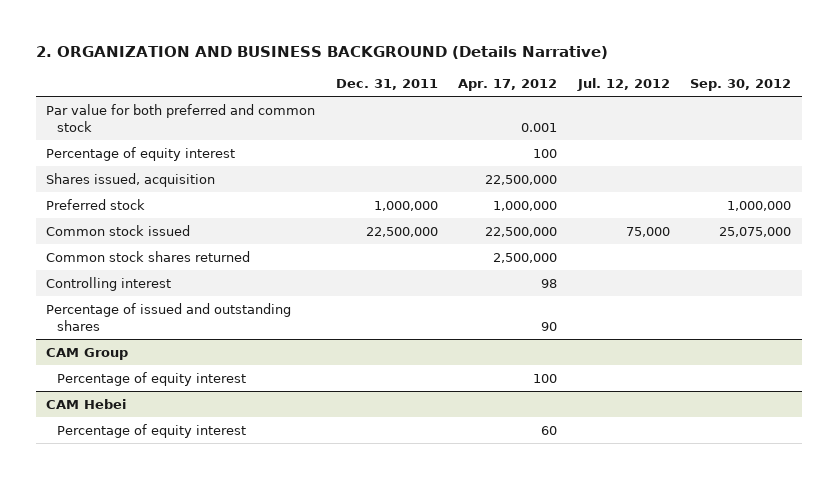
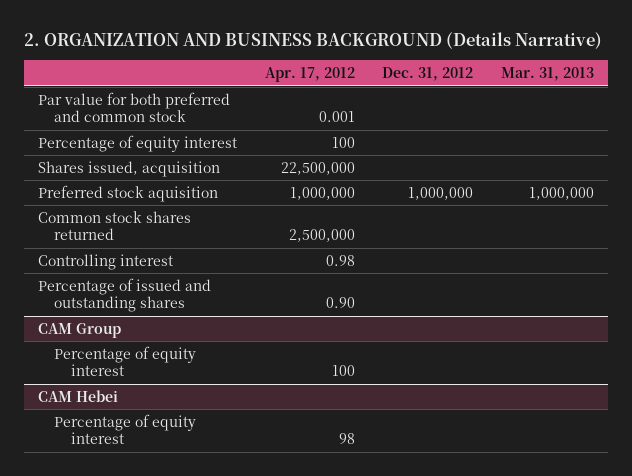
- | Dec. 31, 2011 | Apr. 17, 2012 | Jul. 12, 2012 | Sep. 30, 2012
+ | Apr. 17, 2012 | Dec. 31, 2012 | Mar. 31, 2013
- Preferred stock | 1,000,000 | 1,000,000 | | 1,000,000
- Common stock issued | 22,500,000 | 22,500,000 | 75,000 | 25,075,000
+ Preferred stock aquisition | 1,000,000 | 1,000,000 | 1,000,000
- Controlling interest | | 98 | |
- Percentage of issued and outstanding shares | | 90 | |
+ Controlling interest | 0.98 | |
+ Percentage of issued and outstanding shares | 0.90 | |
@ CAM Hebei
- Percentage of equity interest | | 60 | |
+ Percentage of equity interest | 98 | |

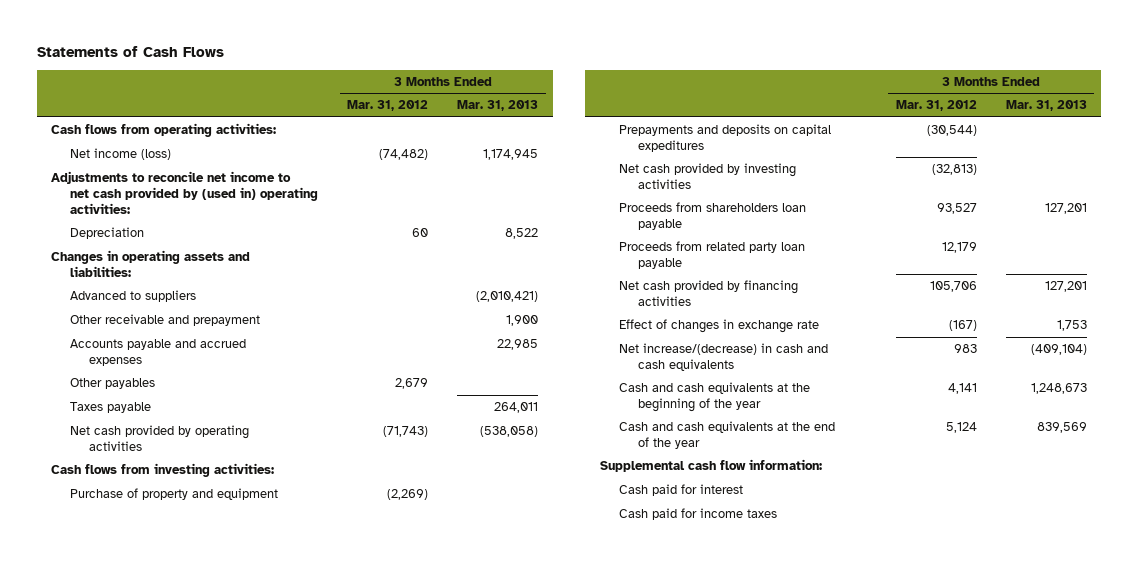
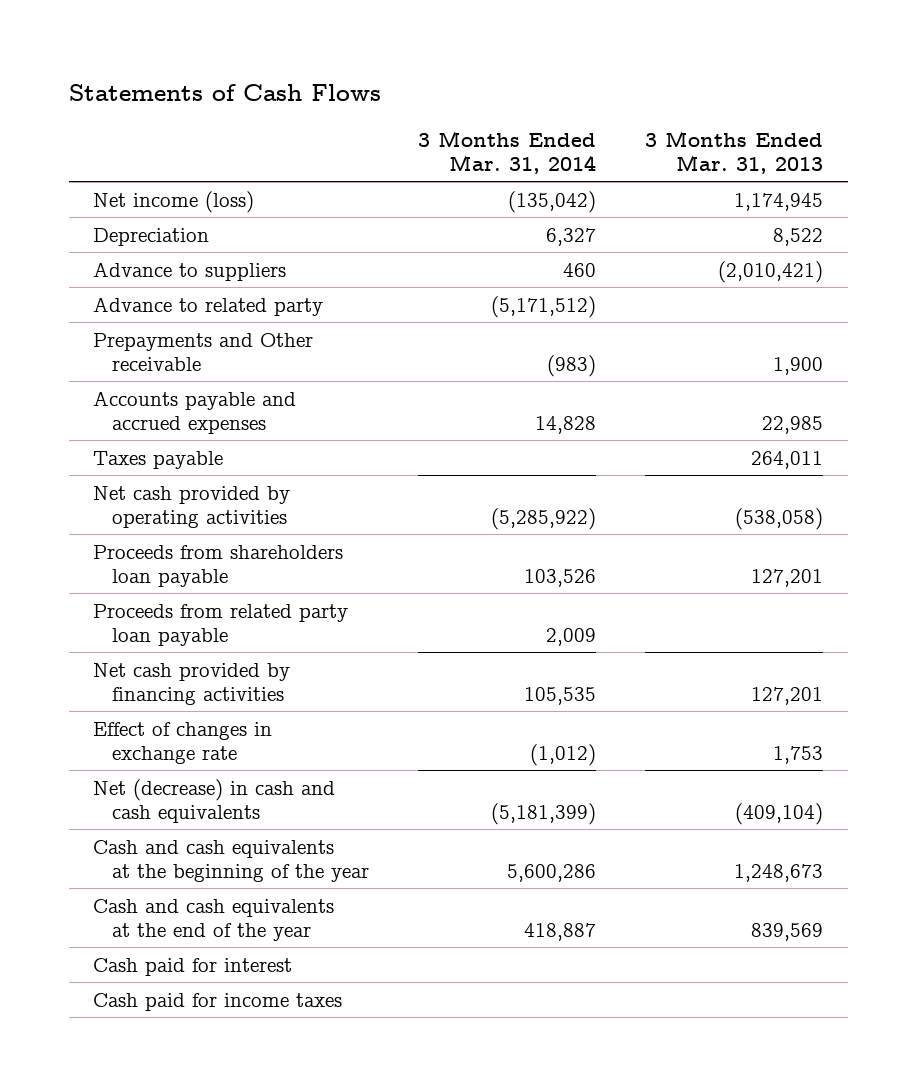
- | 3 Months Ended Mar. 31, 2012 | 3 Months Ended Mar. 31, 2013
+ | 3 Months Ended Mar. 31, 2014 | 3 Months Ended Mar. 31, 2013
- Cash flows from operating activities:
- Adjustments to reconcile net income to net cash provided by (used in) operating activities:
- Changes in operating assets and liabilities:
- Advanced to suppliers | | (2,010,421)
- Other receivable and prepayment | | 1,900
+ Advance to suppliers | 460 | (2,010,421)
+ Advance to related party | (5,171,512) |
+ Prepayments and Other receivable | (983) | 1,900
- Other payables | 2,679 |
- Cash flows from investing activities:
- Purchase of property and equipment | (2,269) |
- Prepayments and deposits on capital expeditures | (30,544) |
- Net cash provided by investing activities | (32,813) |
- Net increase/(decrease) in cash and cash equivalents | 983 | (409,104)
+ Net (decrease) in cash and cash equivalents | (5,181,399) | (409,104)
- Supplemental cash flow information:

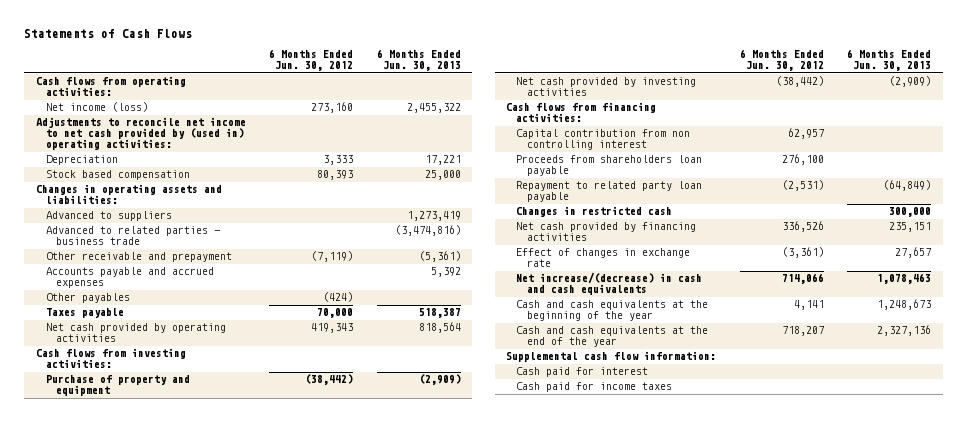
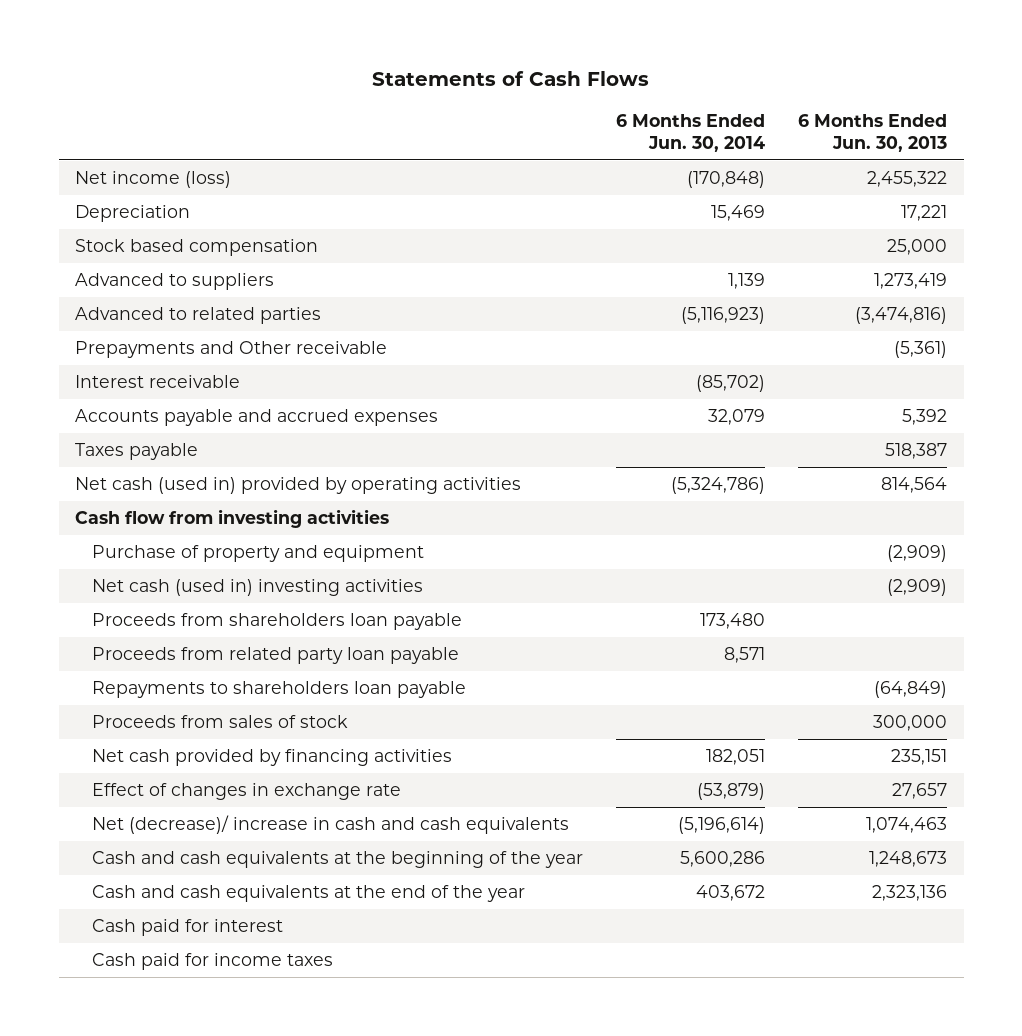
- | 6 Months Ended Jun. 30, 2012 | 6 Months Ended Jun. 30, 2013
+ | 6 Months Ended Jun. 30, 2014 | 6 Months Ended Jun. 30, 2013
- Cash flows from operating activities:
- Adjustments to reconcile net income to net cash provided by (used in) operating activities:
- Changes in operating assets and liabilities:
- Advanced to related parties - business trade | | (3,474,816)
- Other receivable and prepayment | (7,119) | (5,361)
+ Advanced to related parties | (5,116,923) | (3,474,816)
+ Prepayments and Other receivable | | (5,361)
+ Interest receivable | (85,702) |
- Other payables | (424) |
- Net cash provided by operating activities | 419,343 | 818,564
- Cash flows from investing activities:
+ Net cash (used in) provided by operating activities | (5,324,786) | 814,564
+ Cash flow from investing activities
- Net cash provided by investing activities | (38,442) | (2,909)
- Cash flows from financing activities:
- Capital contribution from non controlling interest | 62,957 |
+ Net cash (used in) investing activities | | (2,909)
- Repayment to related party loan payable | (2,531) | (64,849)
- Changes in restricted cash | | 300,000
+ Proceeds from related party loan payable | 8,571 |
+ Repayments to shareholders loan payable | | (64,849)
+ Proceeds from sales of stock | | 300,000
- Net increase/(decrease) in cash and cash equivalents | 714,066 | 1,078,463
+ Net (decrease)/ increase in cash and cash equivalents | (5,196,614) | 1,074,463
- Cash and cash equivalents at the end of the year | 718,207 | 2,327,136
- Supplemental cash flow information:
+ Cash and cash equivalents at the end of the year | 403,672 | 2,323,136

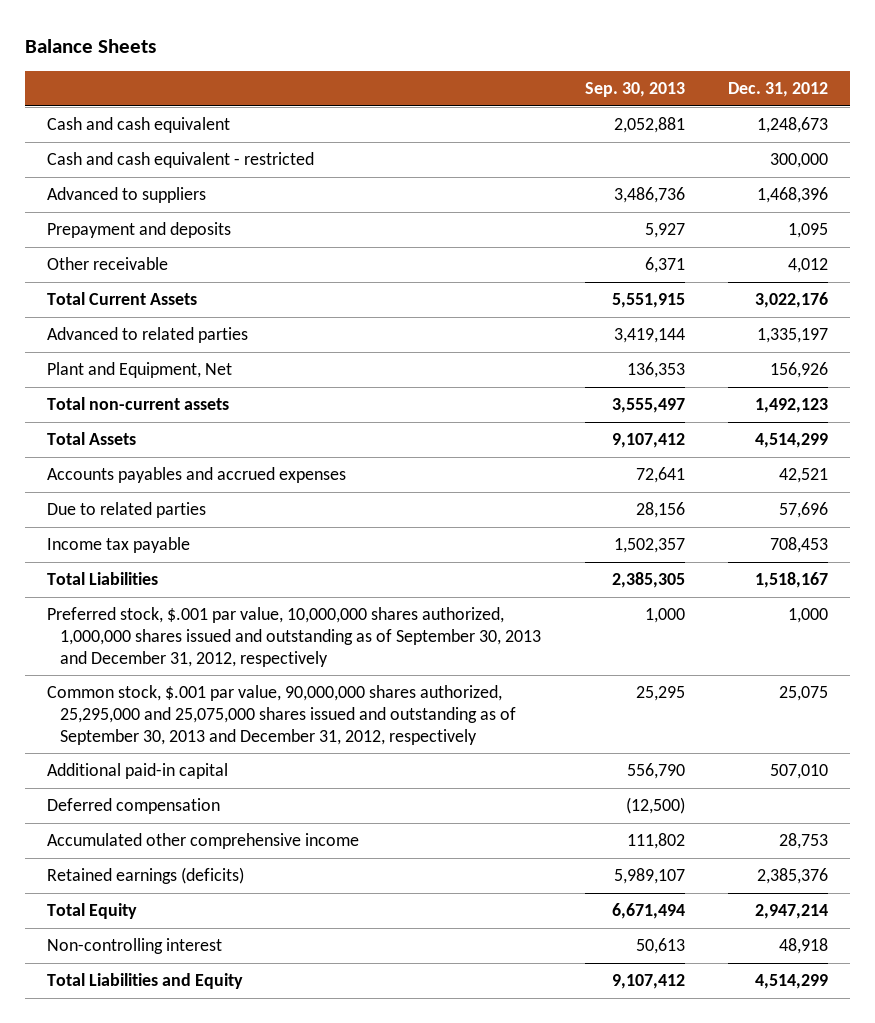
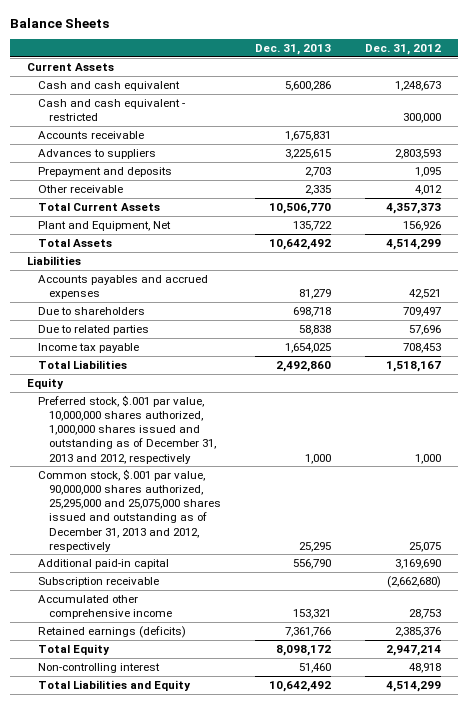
- | Sep. 30, 2013 | Dec. 31, 2012
+ | Dec. 31, 2013 | Dec. 31, 2012
+ Current Assets
- Advanced to suppliers | 3,486,736 | 1,468,396
+ Accounts receivable | 1,675,831 |
+ Advances to suppliers | 3,225,615 | 2,803,593
- Total Current Assets | 5,551,915 | 3,022,176
- Advanced to related parties | 3,419,144 | 1,335,197
+ Total Current Assets | 10,506,770 | 4,357,373
- Total non-current assets | 3,555,497 | 1,492,123
+ Liabilities
+ Due to shareholders | 698,718 | 709,497
- Preferred stock, $.001 par value, 10,000,000 shares authorized, 1,000,000 shares issued and outstanding as of September 30, 2013 and December 31, 2012, respectively | 1,000 | 1,000
- Common stock, $.001 par value, 90,000,000 shares authorized, 25,295,000 and 25,075,000 shares issued and outstanding as of September 30, 2013 and December 31, 2012, respectively | 25,295 | 25,075
- Additional paid-in capital | 556,790 | 507,010
- Deferred compensation | (12,500) |
+ Equity
+ Preferred stock, $.001 par value, 10,000,000 shares authorized, 1,000,000 shares issued and outstanding as of December 31, 2013 and 2012, respectively | 1,000 | 1,000
+ Common stock, $.001 par value, 90,000,000 shares authorized, 25,295,000 and 25,075,000 shares issued and outstanding as of December 31, 2013 and 2012, respectively | 25,295 | 25,075
+ Additional paid-in capital | 556,790 | 3,169,690
+ Subscription receivable | | (2,662,680)

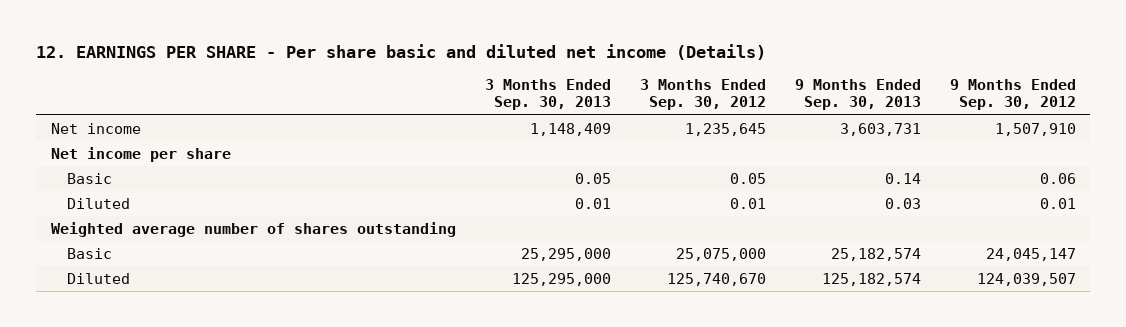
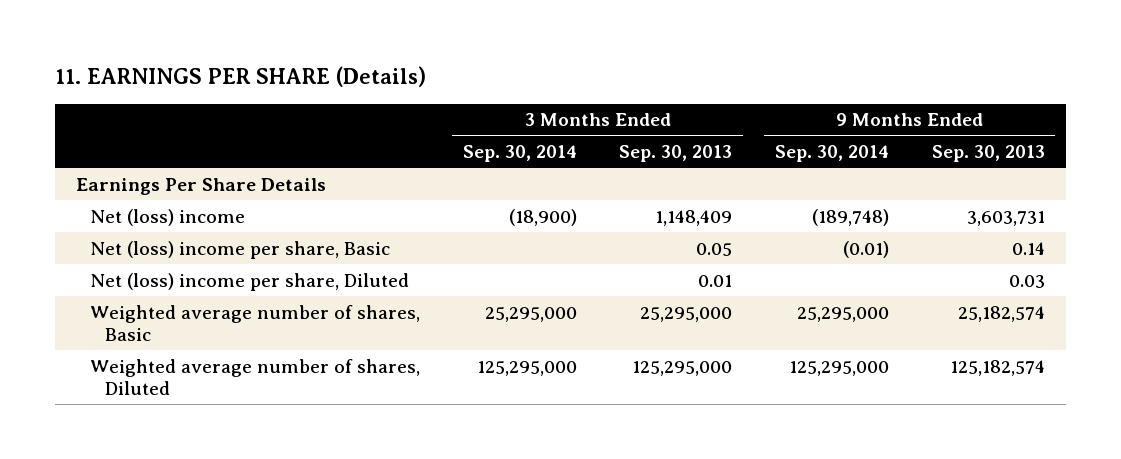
- 12. EARNINGS PER SHARE - Per share basic and diluted net income (Details)
+ 11. EARNINGS PER SHARE (Details)
- | 3 Months Ended Sep. 30, 2013 | 3 Months Ended Sep. 30, 2012 | 9 Months Ended Sep. 30, 2013 | 9 Months Ended Sep. 30, 2012
+ | 3 Months Ended Sep. 30, 2014 | 3 Months Ended Sep. 30, 2013 | 9 Months Ended Sep. 30, 2014 | 9 Months Ended Sep. 30, 2013
- Net income | 1,148,409 | 1,235,645 | 3,603,731 | 1,507,910
- Net income per share
- Basic | 0.05 | 0.05 | 0.14 | 0.06
- Diluted | 0.01 | 0.01 | 0.03 | 0.01
- Weighted average number of shares outstanding
- Basic | 25,295,000 | 25,075,000 | 25,182,574 | 24,045,147
- Diluted | 125,295,000 | 125,740,670 | 125,182,574 | 124,039,507
+ Earnings Per Share Details
+ Net (loss) income | (18,900) | 1,148,409 | (189,748) | 3,603,731
+ Net (loss) income per share, Basic | | 0.05 | (0.01) | 0.14
+ Net (loss) income per share, Diluted | | 0.01 | | 0.03
+ Weighted average number of shares, Basic | 25,295,000 | 25,295,000 | 25,295,000 | 25,182,574
+ Weighted average number of shares, Diluted | 125,295,000 | 125,295,000 | 125,295,000 | 125,182,574

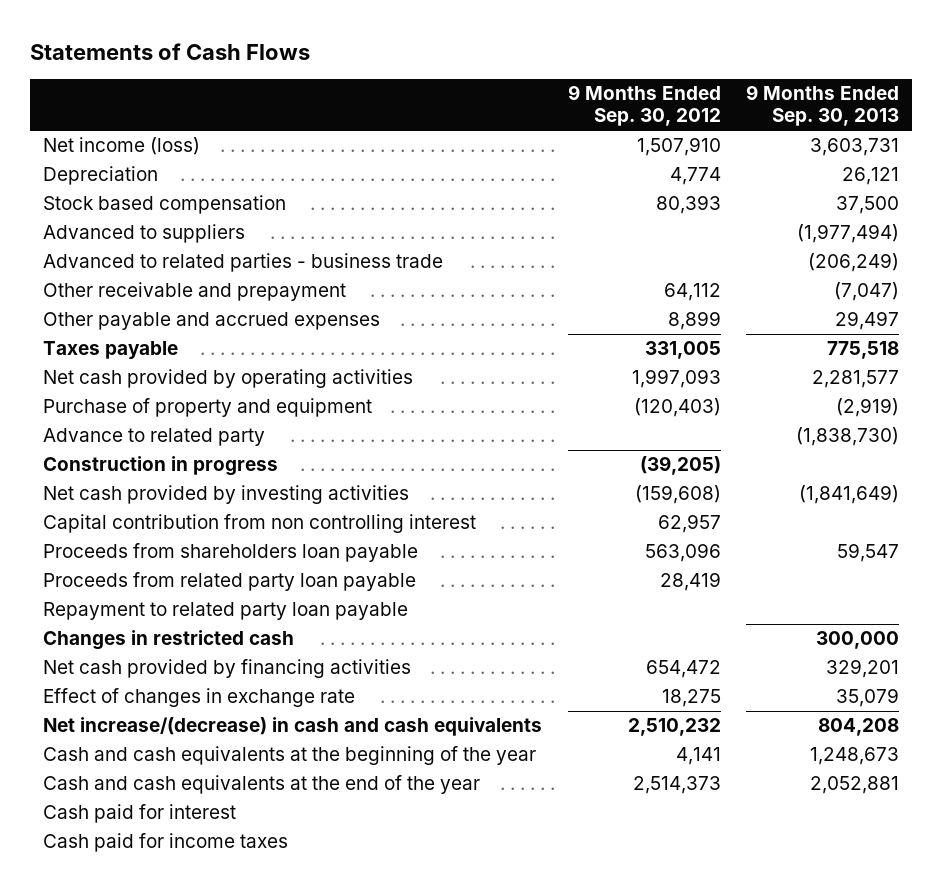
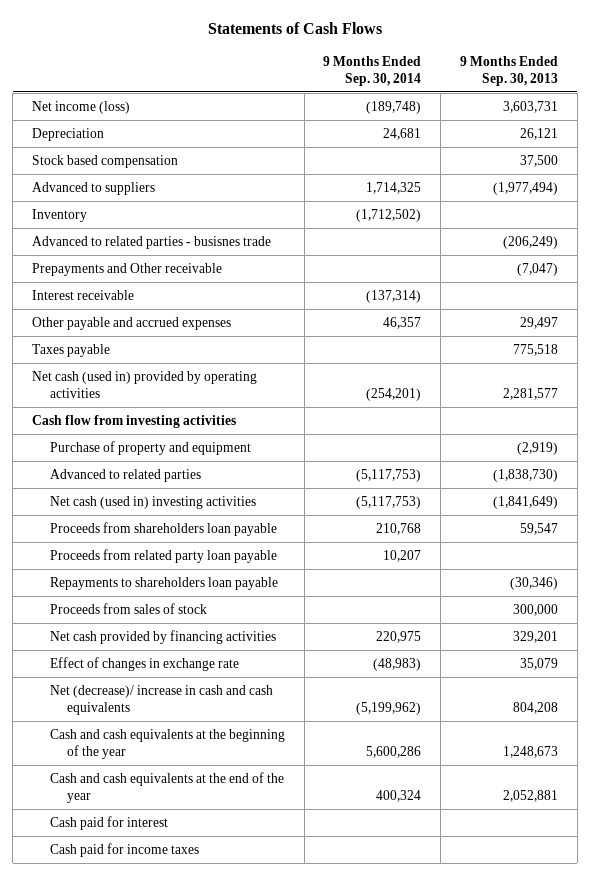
- | 9 Months Ended Sep. 30, 2012 | 9 Months Ended Sep. 30, 2013
+ | 9 Months Ended Sep. 30, 2014 | 9 Months Ended Sep. 30, 2013
- Advanced to related parties - business trade | | (206,249)
- Other receivable and prepayment | 64,112 | (7,047)
+ Inventory | (1,712,502) |
+ Advanced to related parties - busisnes trade | | (206,249)
+ Prepayments and Other receivable | | (7,047)
+ Interest receivable | (137,314) |
- Net cash provided by operating activities | 1,997,093 | 2,281,577
+ Net cash (used in) provided by operating activities | (254,201) | 2,281,577
+ Cash flow from investing activities
- Advance to related party | | (1,838,730)
- Construction in progress | (39,205) |
- Net cash provided by investing activities | (159,608) | (1,841,649)
- Capital contribution from non controlling interest | 62,957 |
+ Advanced to related parties | (5,117,753) | (1,838,730)
+ Net cash (used in) investing activities | (5,117,753) | (1,841,649)
- Repayment to related party loan payable
- Changes in restricted cash | | 300,000
+ Repayments to shareholders loan payable | | (30,346)
+ Proceeds from sales of stock | | 300,000
- Net increase/(decrease) in cash and cash equivalents | 2,510,232 | 804,208
+ Net (decrease)/ increase in cash and cash equivalents | (5,199,962) | 804,208

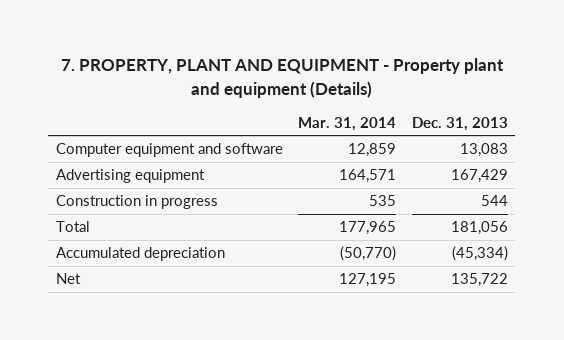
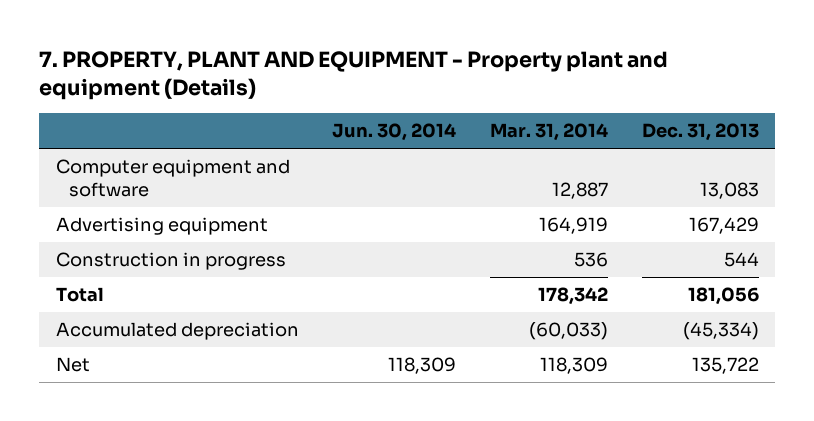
- | Mar. 31, 2014 | Dec. 31, 2013
+ | Jun. 30, 2014 | Mar. 31, 2014 | Dec. 31, 2013
- Computer equipment and software | 12,859 | 13,083
- Advertising equipment | 164,571 | 167,429
- Construction in progress | 535 | 544
- Total | 177,965 | 181,056
- Accumulated depreciation | (50,770) | (45,334)
- Net | 127,195 | 135,722
+ Computer equipment and software | | 12,887 | 13,083
+ Advertising equipment | | 164,919 | 167,429
+ Construction in progress | | 536 | 544
+ Total | | 178,342 | 181,056
+ Accumulated depreciation | | (60,033) | (45,334)
+ Net | 118,309 | 118,309 | 135,722

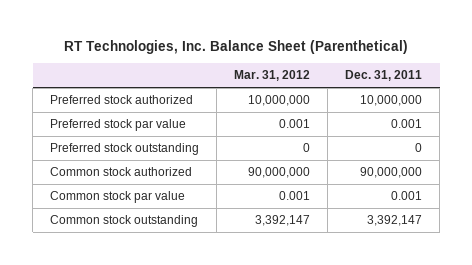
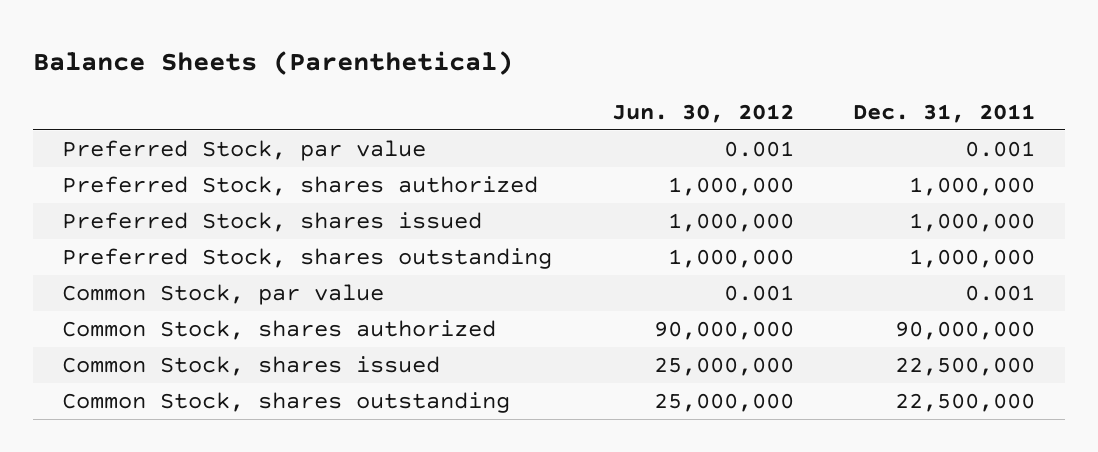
- RT Technologies, Inc. Balance Sheet (Parenthetical)
+ Balance Sheets (Parenthetical)
- | Mar. 31, 2012 | Dec. 31, 2011
+ | Jun. 30, 2012 | Dec. 31, 2011
- Preferred stock authorized | 10,000,000 | 10,000,000
- Preferred stock par value | 0.001 | 0.001
- Preferred stock outstanding | 0 | 0
- Common stock authorized | 90,000,000 | 90,000,000
- Common stock par value | 0.001 | 0.001
- Common stock outstanding | 3,392,147 | 3,392,147
+ Preferred Stock, par value | 0.001 | 0.001
+ Preferred Stock, shares authorized | 1,000,000 | 1,000,000
+ Preferred Stock, shares issued | 1,000,000 | 1,000,000
+ Preferred Stock, shares outstanding | 1,000,000 | 1,000,000
+ Common Stock, par value | 0.001 | 0.001
+ Common Stock, shares authorized | 90,000,000 | 90,000,000
+ Common Stock, shares issued | 25,000,000 | 22,500,000
+ Common Stock, shares outstanding | 25,000,000 | 22,500,000

